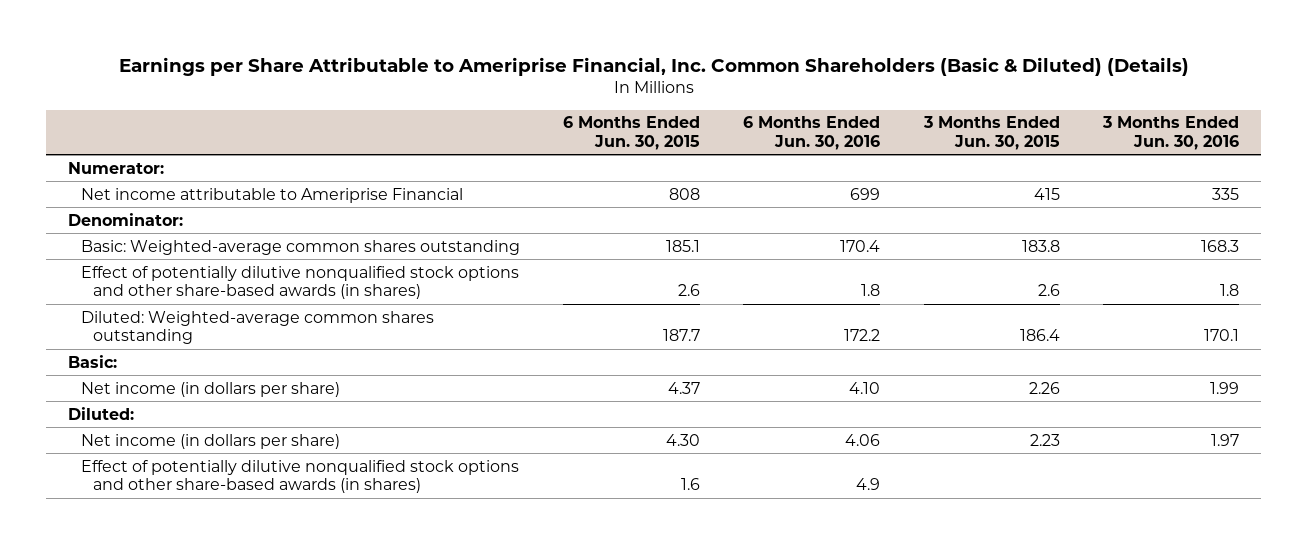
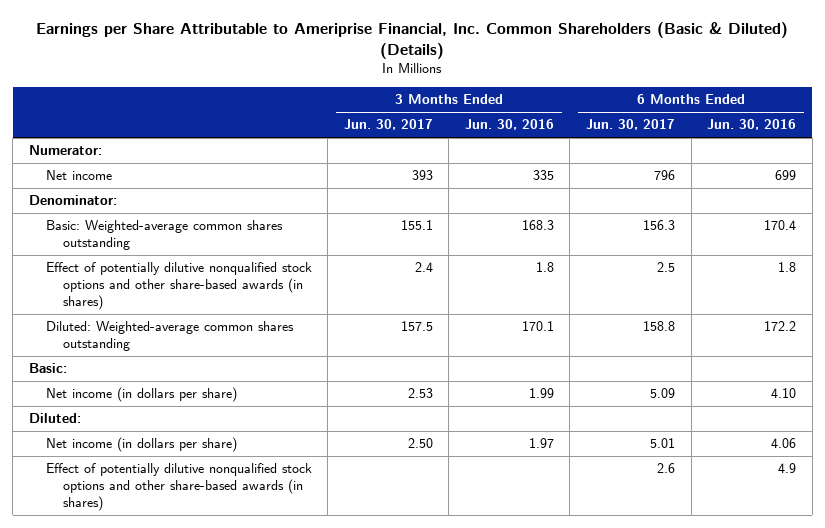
- | 6 Months Ended Jun. 30, 2015 | 6 Months Ended Jun. 30, 2016 | 3 Months Ended Jun. 30, 2015 | 3 Months Ended Jun. 30, 2016
+ | 3 Months Ended Jun. 30, 2017 | 3 Months Ended Jun. 30, 2016 | 6 Months Ended Jun. 30, 2017 | 6 Months Ended Jun. 30, 2016
- Net income attributable to Ameriprise Financial | 808 | 699 | 415 | 335
+ Net income | 393 | 335 | 796 | 699

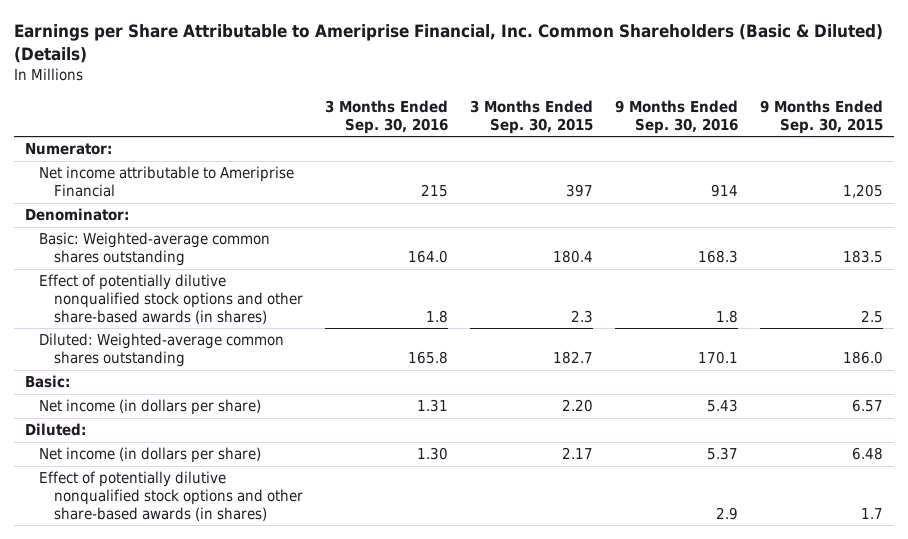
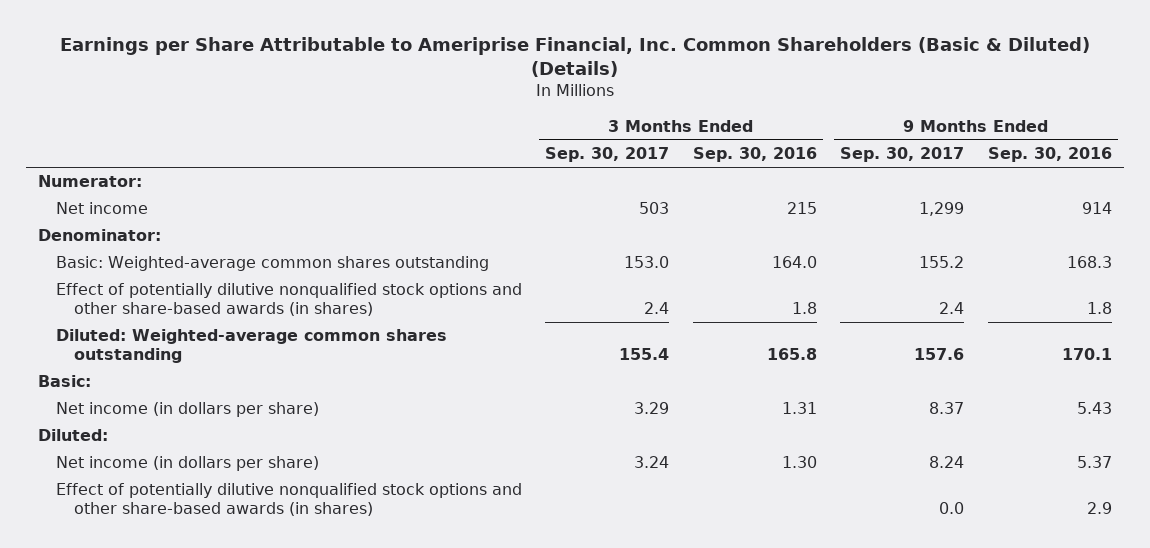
- | 3 Months Ended Sep. 30, 2016 | 3 Months Ended Sep. 30, 2015 | 9 Months Ended Sep. 30, 2016 | 9 Months Ended Sep. 30, 2015
+ | 3 Months Ended Sep. 30, 2017 | 3 Months Ended Sep. 30, 2016 | 9 Months Ended Sep. 30, 2017 | 9 Months Ended Sep. 30, 2016
- Net income attributable to Ameriprise Financial | 215 | 397 | 914 | 1,205
+ Net income | 503 | 215 | 1,299 | 914

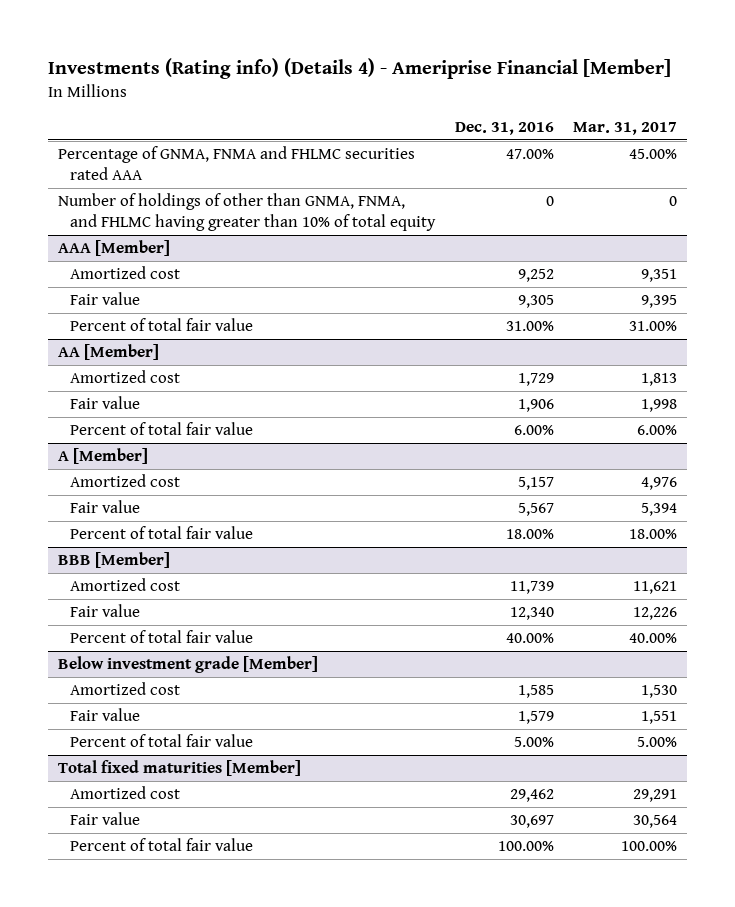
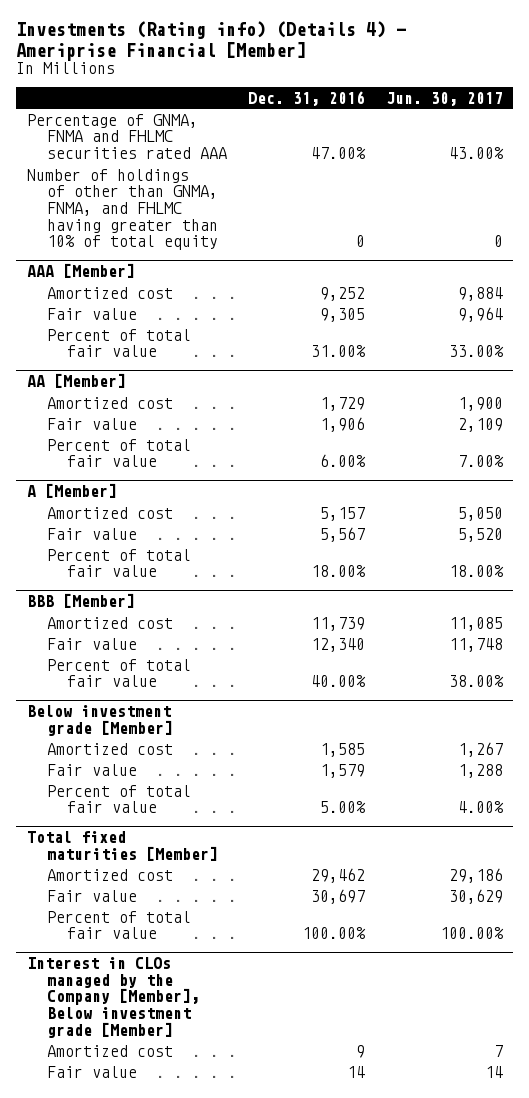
- | Dec. 31, 2016 | Mar. 31, 2017
+ | Dec. 31, 2016 | Jun. 30, 2017
+ Interest in CLOs managed by the Company [Member], Below investment grade [Member]
+ Amortized cost | 9 | 7
+ Fair value | 14 | 14

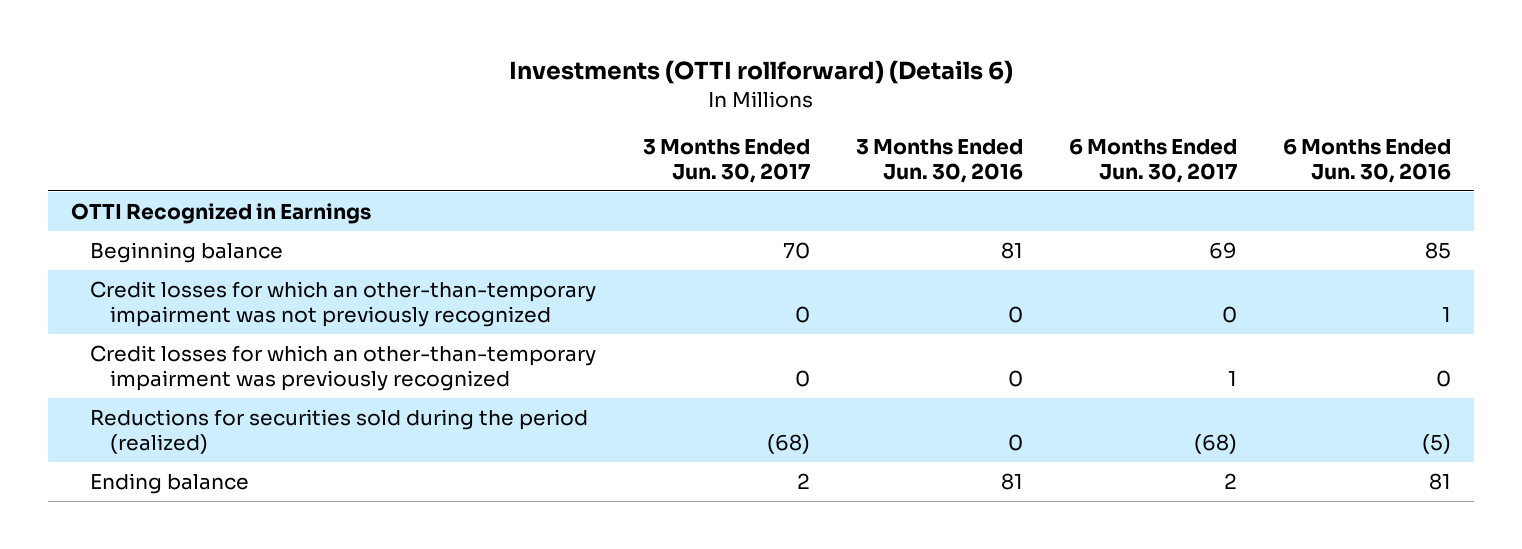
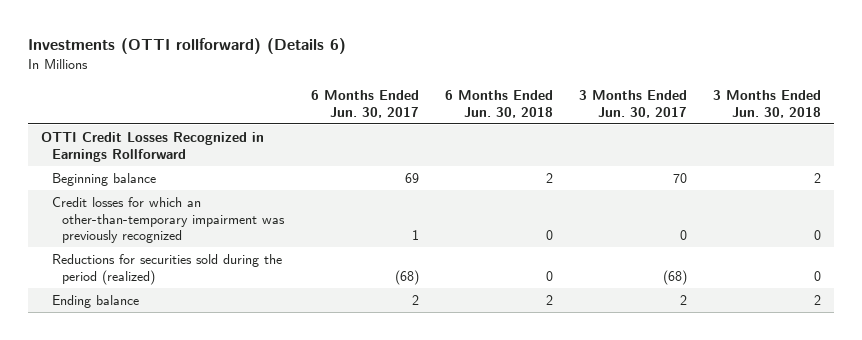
- | 3 Months Ended Jun. 30, 2017 | 3 Months Ended Jun. 30, 2016 | 6 Months Ended Jun. 30, 2017 | 6 Months Ended Jun. 30, 2016
+ | 6 Months Ended Jun. 30, 2017 | 6 Months Ended Jun. 30, 2018 | 3 Months Ended Jun. 30, 2017 | 3 Months Ended Jun. 30, 2018
- OTTI Recognized in Earnings
+ OTTI Credit Losses Recognized in Earnings Rollforward
- Credit losses for which an other-than-temporary impairment was not previously recognized | 0 | 0 | 0 | 1

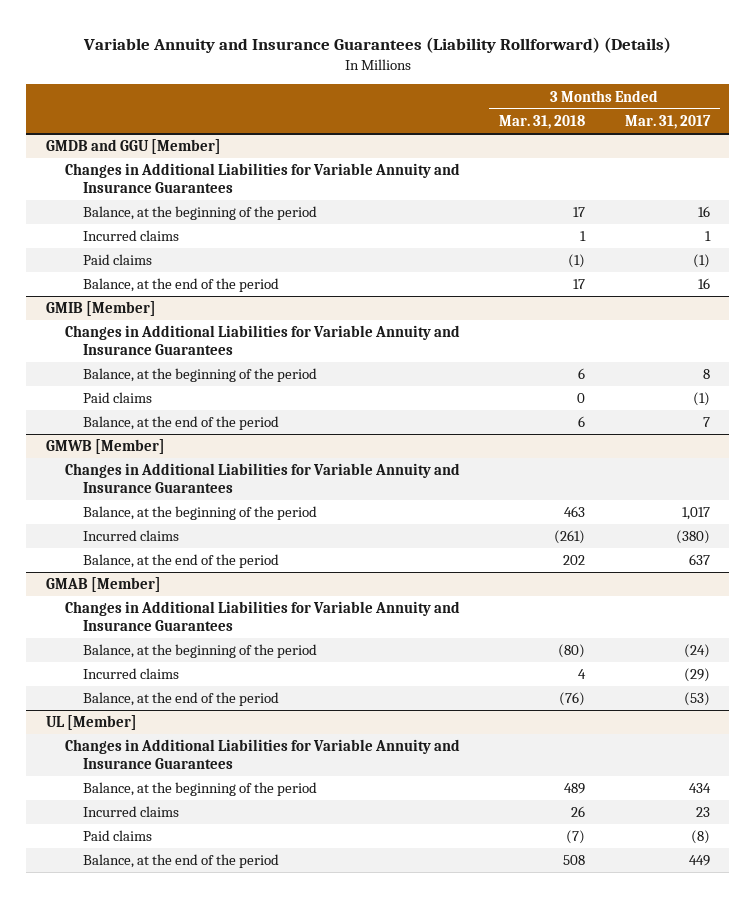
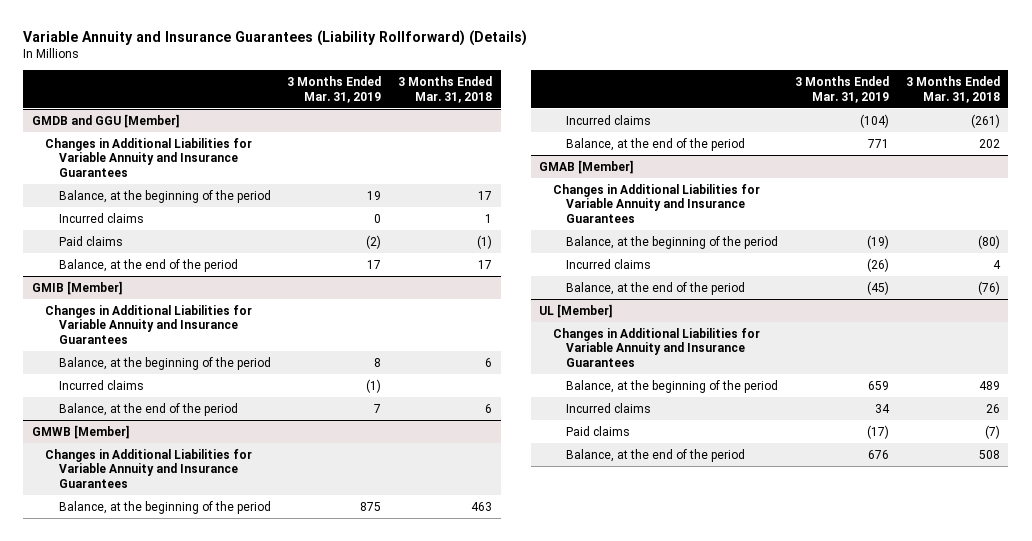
- | 3 Months Ended Mar. 31, 2018 | 3 Months Ended Mar. 31, 2017
+ | 3 Months Ended Mar. 31, 2019 | 3 Months Ended Mar. 31, 2018
@ GMIB [Member]
- Paid claims | 0 | (1)
+ Incurred claims | (1) |

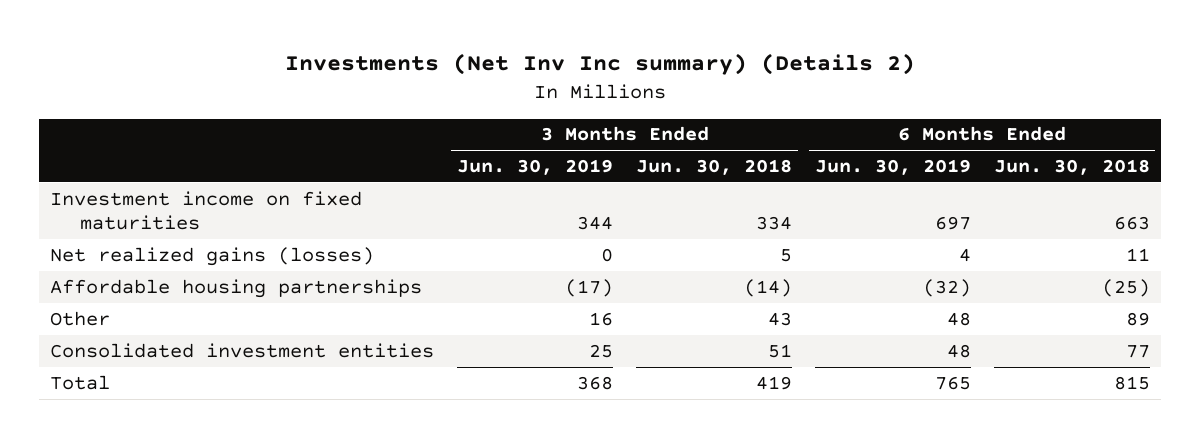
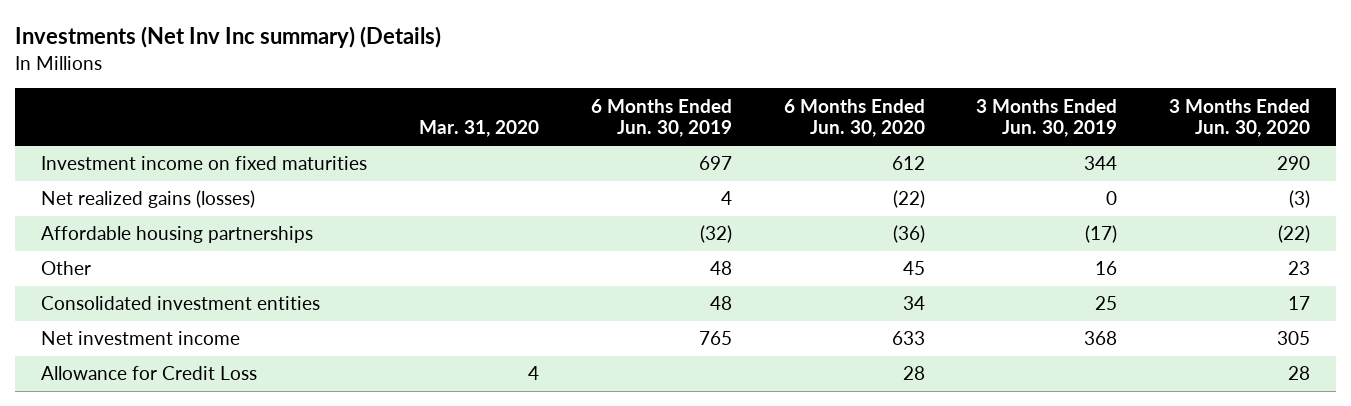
- Investments (Net Inv Inc summary) (Details 2)
+ Investments (Net Inv Inc summary) (Details)
- | 3 Months Ended Jun. 30, 2019 | 3 Months Ended Jun. 30, 2018 | 6 Months Ended Jun. 30, 2019 | 6 Months Ended Jun. 30, 2018
+ | Mar. 31, 2020 | 6 Months Ended Jun. 30, 2019 | 6 Months Ended Jun. 30, 2020 | 3 Months Ended Jun. 30, 2019 | 3 Months Ended Jun. 30, 2020
- Total | 368 | 419 | 765 | 815
+ Net investment income | | 765 | 633 | 368 | 305
+ Allowance for Credit Loss | 4 | | 28 | | 28

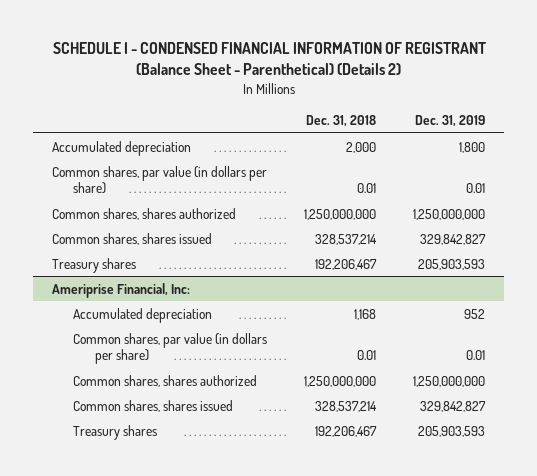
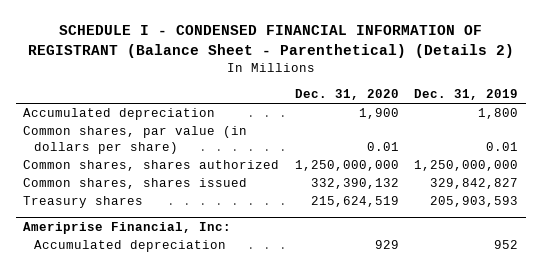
- | Dec. 31, 2018 | Dec. 31, 2019
+ | Dec. 31, 2020 | Dec. 31, 2019
@ Ameriprise Financial, Inc:
- Common shares, par value (in dollars per share) | 0.01 | 0.01
- Common shares, shares authorized | 1,250,000,000 | 1,250,000,000
- Common shares, shares issued | 328,537,214 | 329,842,827
- Treasury shares | 192,206,467 | 205,903,593

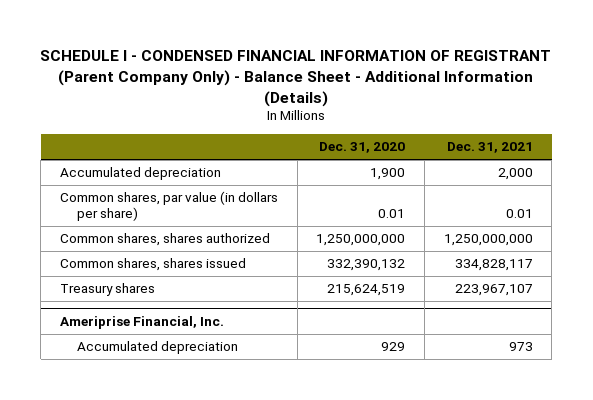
- SCHEDULE I - CONDENSED FINANCIAL INFORMATION OF REGISTRANT (Balance Sheet - Parenthetical) (Details 2)
+ SCHEDULE I - CONDENSED FINANCIAL INFORMATION OF REGISTRANT (Parent Company Only) - Balance Sheet - Additional Information (Details)
- | Dec. 31, 2020 | Dec. 31, 2019
+ | Dec. 31, 2020 | Dec. 31, 2021
- Ameriprise Financial, Inc:
+ Ameriprise Financial, Inc.

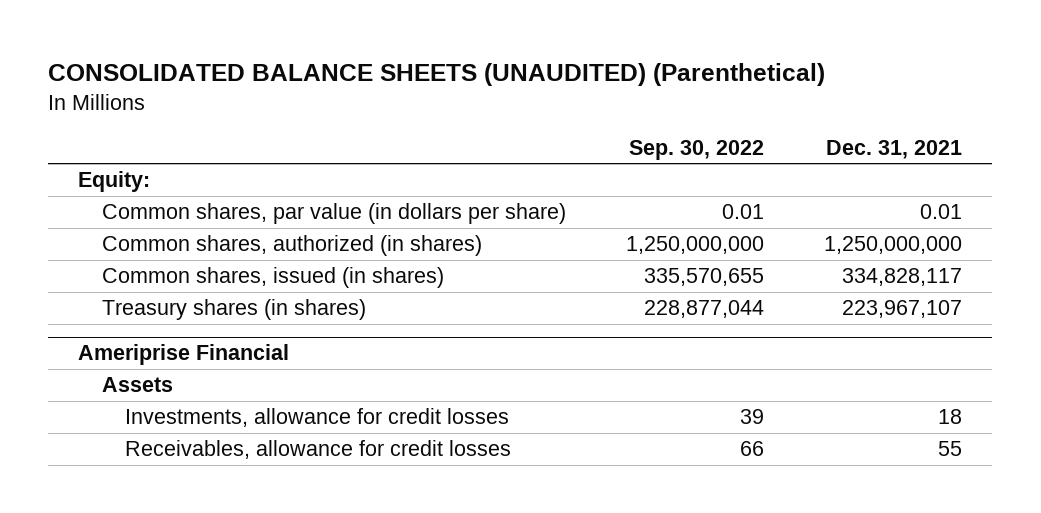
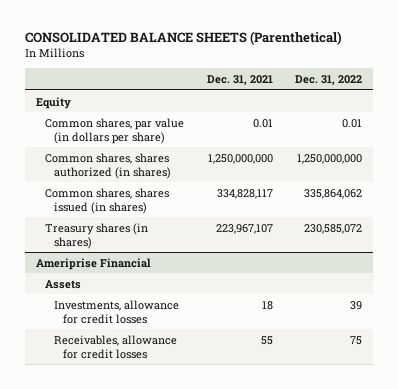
- CONSOLIDATED BALANCE SHEETS (UNAUDITED) (Parenthetical)
+ CONSOLIDATED BALANCE SHEETS (Parenthetical)
- | Sep. 30, 2022 | Dec. 31, 2021
+ | Dec. 31, 2021 | Dec. 31, 2022
- Equity:
+ Equity
- Common shares, authorized (in shares) | 1,250,000,000 | 1,250,000,000
- Common shares, issued (in shares) | 335,570,655 | 334,828,117
+ Common shares, shares authorized (in shares) | 1,250,000,000 | 1,250,000,000
+ Common shares, shares issued (in shares) | 334,828,117 | 335,864,062

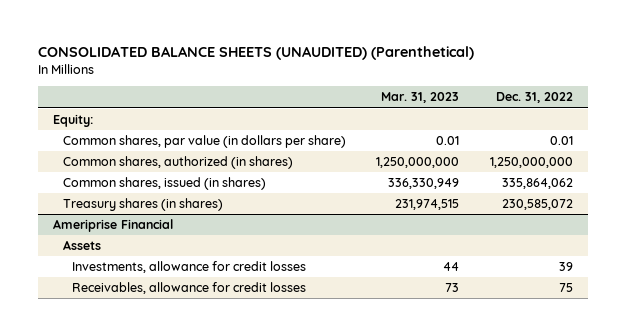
- CONSOLIDATED BALANCE SHEETS (Parenthetical)
+ CONSOLIDATED BALANCE SHEETS (UNAUDITED) (Parenthetical)
- | Dec. 31, 2021 | Dec. 31, 2022
+ | Mar. 31, 2023 | Dec. 31, 2022
- Equity
+ Equity:
- Common shares, shares authorized (in shares) | 1,250,000,000 | 1,250,000,000
- Common shares, shares issued (in shares) | 334,828,117 | 335,864,062
+ Common shares, authorized (in shares) | 1,250,000,000 | 1,250,000,000
+ Common shares, issued (in shares) | 336,330,949 | 335,864,062

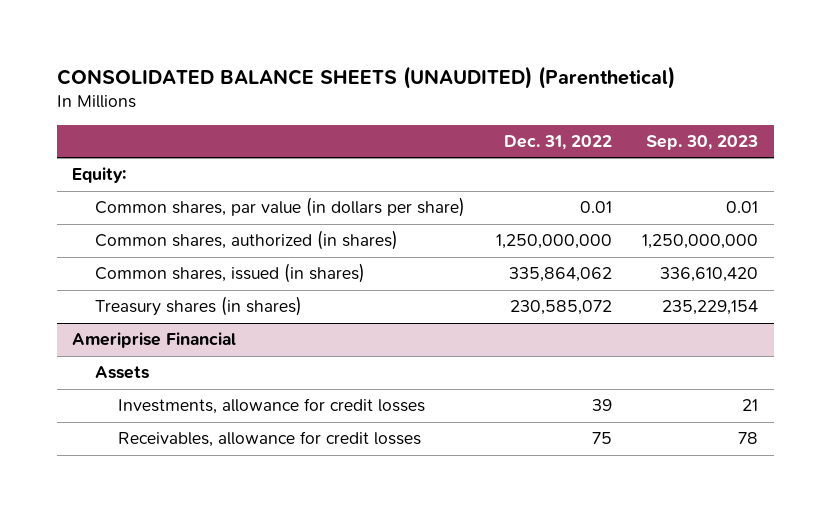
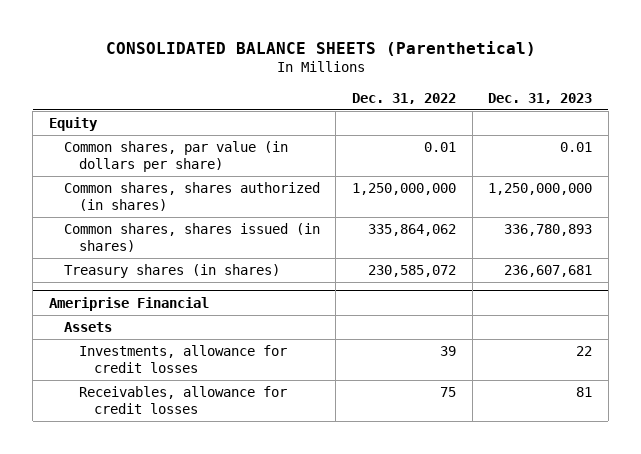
- CONSOLIDATED BALANCE SHEETS (UNAUDITED) (Parenthetical)
+ CONSOLIDATED BALANCE SHEETS (Parenthetical)
- | Dec. 31, 2022 | Sep. 30, 2023
+ | Dec. 31, 2022 | Dec. 31, 2023
- Equity:
+ Equity
- Common shares, authorized (in shares) | 1,250,000,000 | 1,250,000,000
- Common shares, issued (in shares) | 335,864,062 | 336,610,420
+ Common shares, shares authorized (in shares) | 1,250,000,000 | 1,250,000,000
+ Common shares, shares issued (in shares) | 335,864,062 | 336,780,893

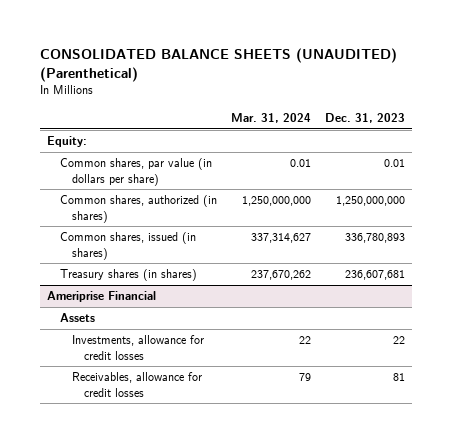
- CONSOLIDATED BALANCE SHEETS (Parenthetical)
+ CONSOLIDATED BALANCE SHEETS (UNAUDITED) (Parenthetical)
- | Dec. 31, 2022 | Dec. 31, 2023
+ | Mar. 31, 2024 | Dec. 31, 2023
- Equity
+ Equity:
- Common shares, shares authorized (in shares) | 1,250,000,000 | 1,250,000,000
- Common shares, shares issued (in shares) | 335,864,062 | 336,780,893
+ Common shares, authorized (in shares) | 1,250,000,000 | 1,250,000,000
+ Common shares, issued (in shares) | 337,314,627 | 336,780,893

